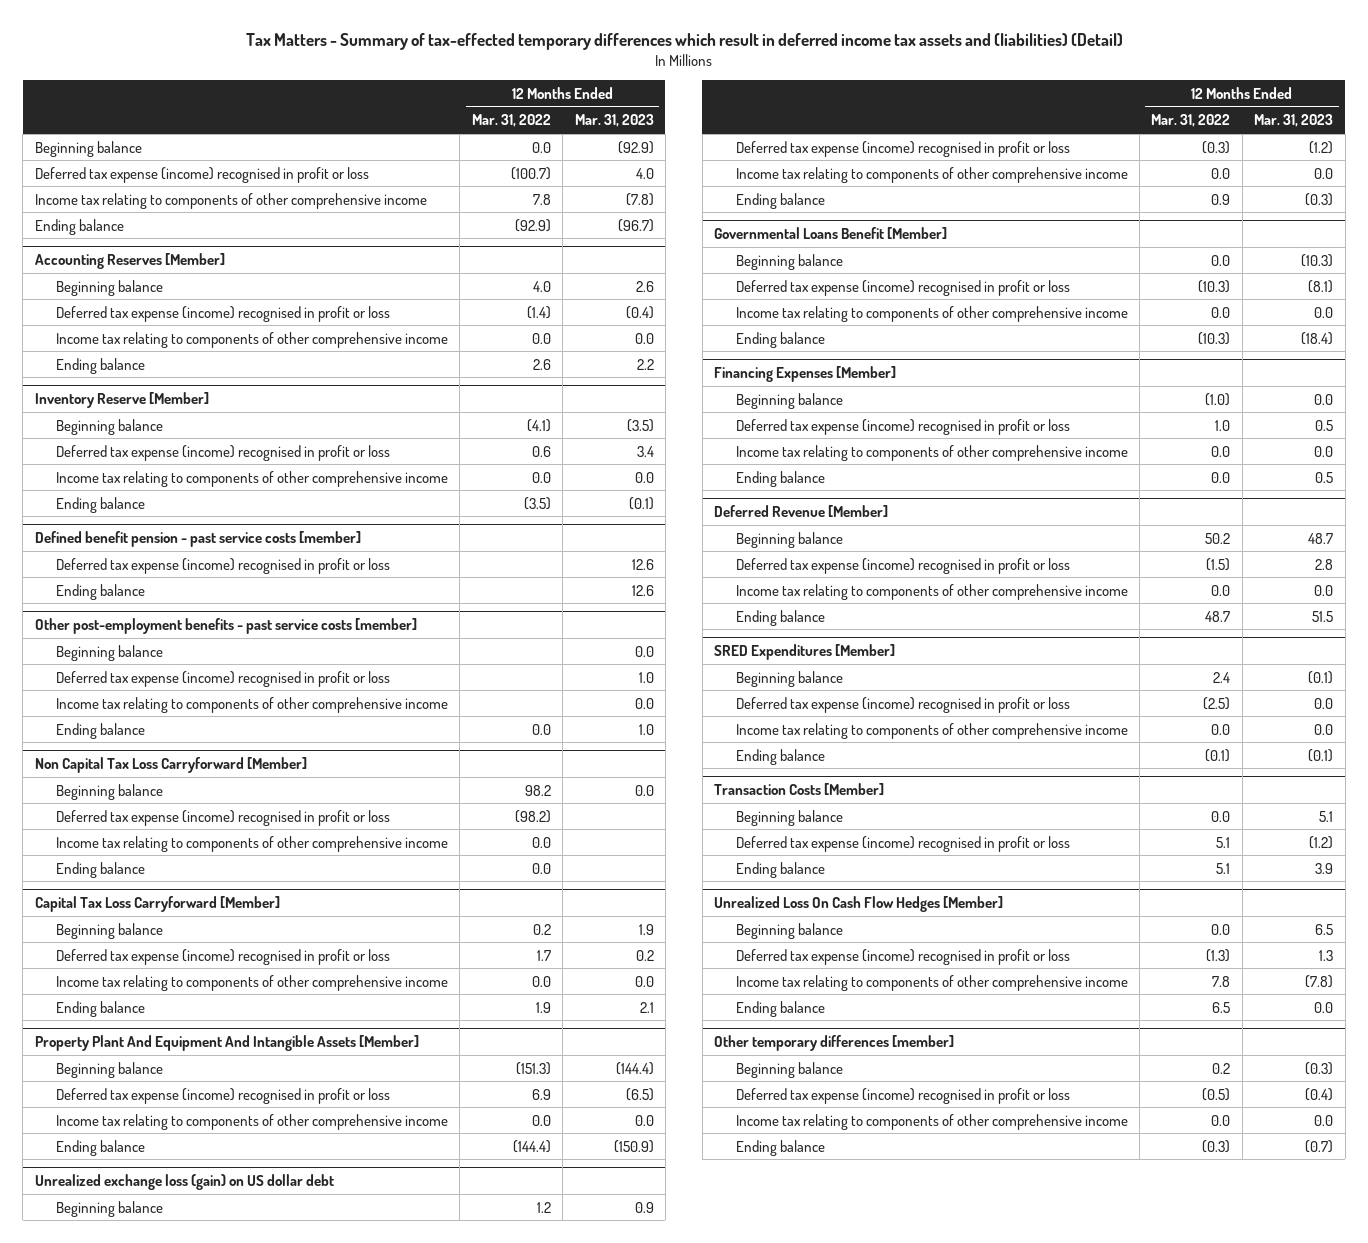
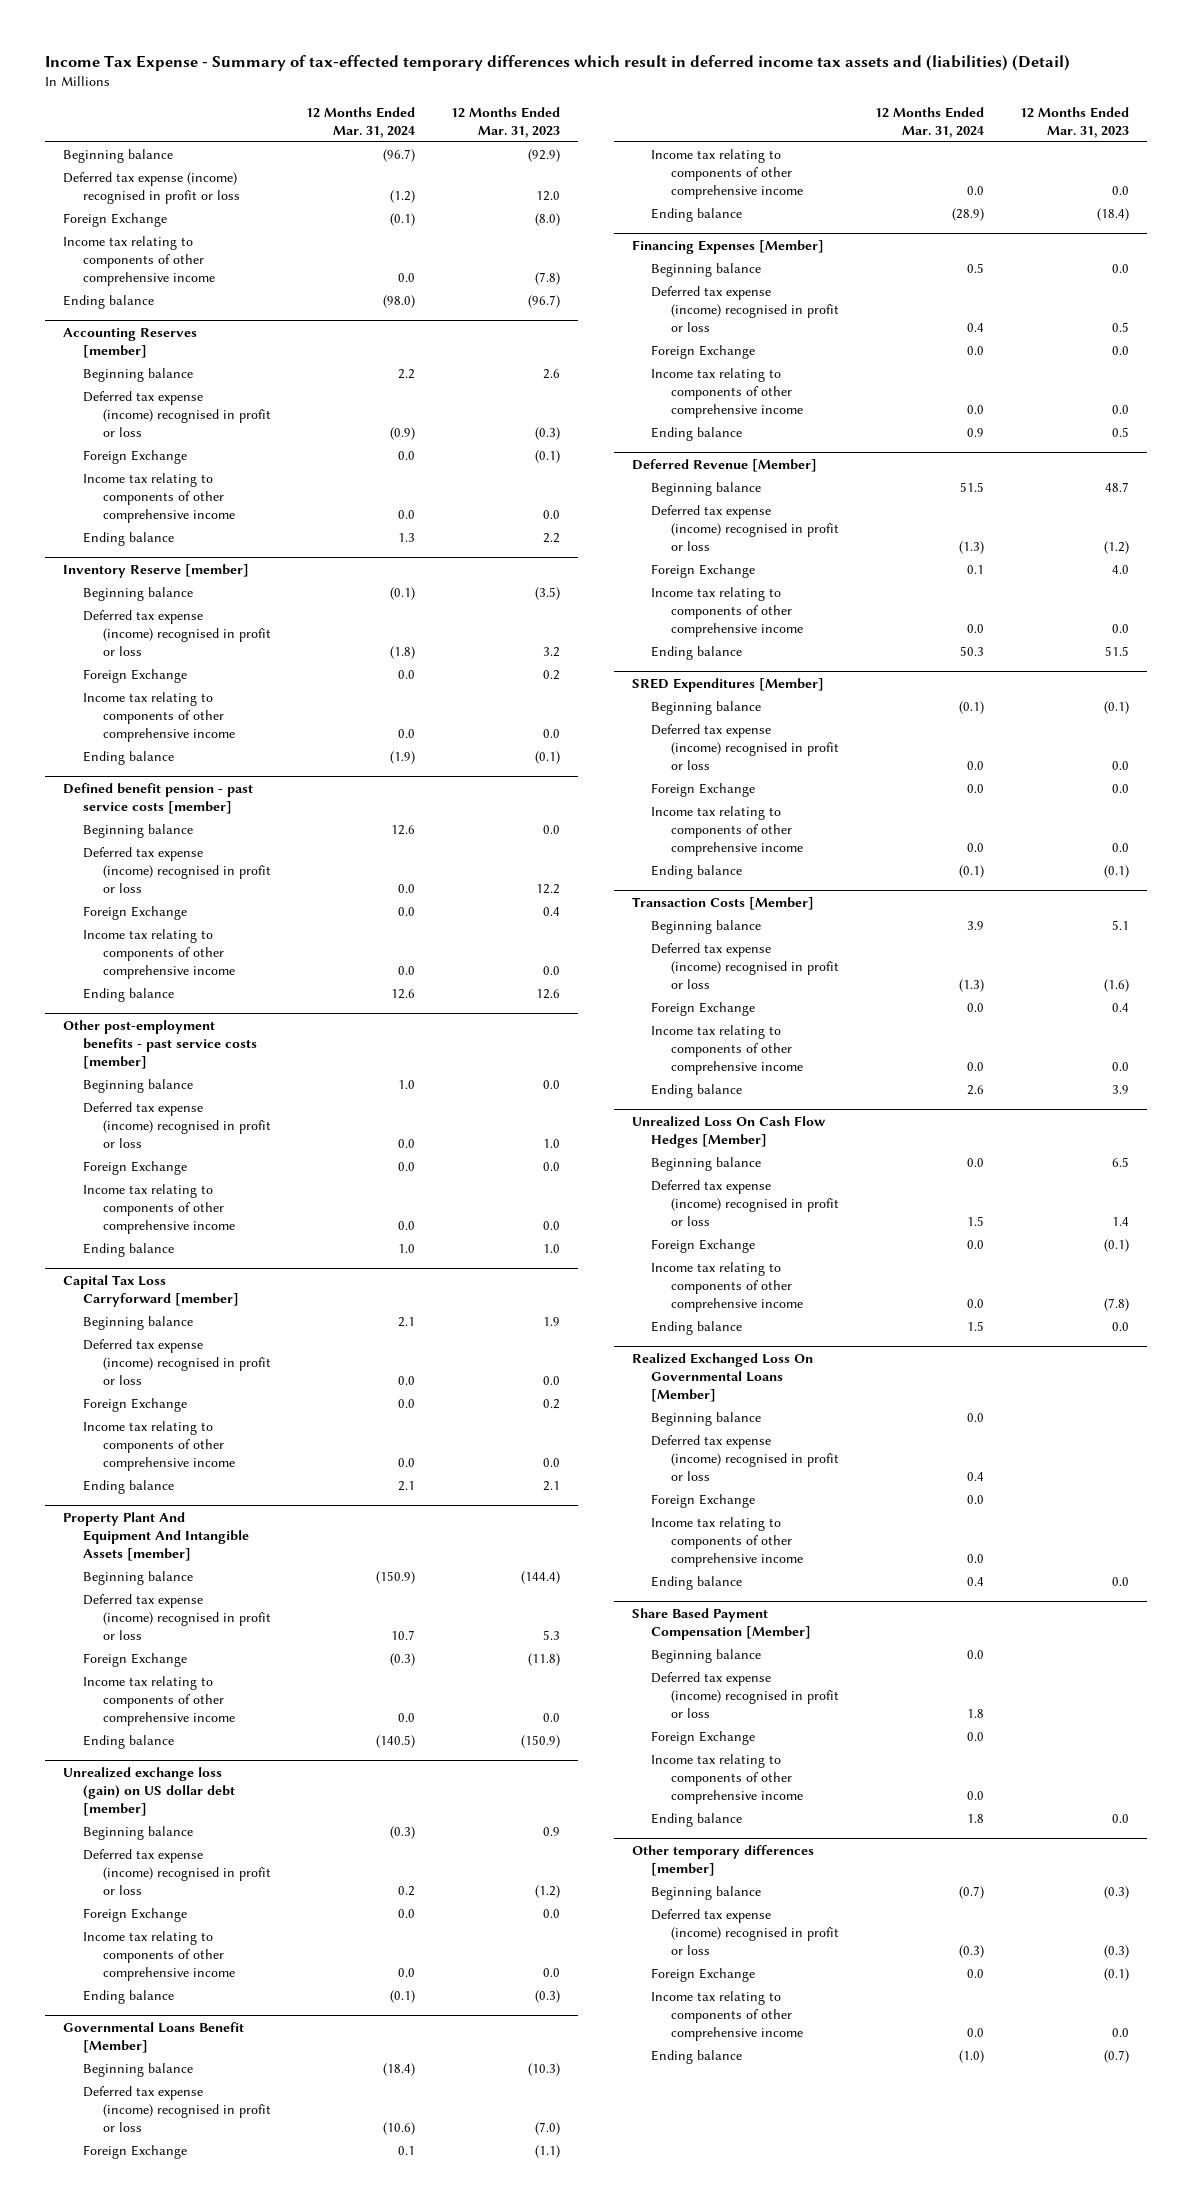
- Tax Matters - Summary of tax-effected temporary differences which result in deferred income tax assets and (liabilities) (Detail)
+ Income Tax Expense - Summary of tax-effected temporary differences which result in deferred income tax assets and (liabilities) (Detail)
- | 12 Months Ended Mar. 31, 2022 | 12 Months Ended Mar. 31, 2023
+ | 12 Months Ended Mar. 31, 2024 | 12 Months Ended Mar. 31, 2023
- Deferred tax expense (income) recognised in profit or loss | (100.7) | 4.0
+ Deferred tax expense (income) recognised in profit or loss | (1.2) | 12.0
+ Foreign Exchange | (0.1) | (8.0)
- Accounting Reserves [Member]
+ Accounting Reserves [member]
- Deferred tax expense (income) recognised in profit or loss | (1.4) | (0.4)
+ Deferred tax expense (income) recognised in profit or loss | (0.9) | (0.3)
+ Foreign Exchange | 0.0 | (0.1)
- Inventory Reserve [Member]
+ Inventory Reserve [member]
- Deferred tax expense (income) recognised in profit or loss | 0.6 | 3.4
+ Deferred tax expense (income) recognised in profit or loss | (1.8) | 3.2
+ Foreign Exchange | 0.0 | 0.2
@ Defined benefit pension - past service costs [member]
- Deferred tax expense (income) recognised in profit or loss | | 12.6
+ Beginning balance | 12.6 | 0.0
+ Deferred tax expense (income) recognised in profit or loss | 0.0 | 12.2
+ Foreign Exchange | 0.0 | 0.4
+ Income tax relating to components of other comprehensive income | 0.0 | 0.0
@ Other post-employment benefits - past service costs [member]
+ Foreign Exchange | 0.0 | 0.0
- Non Capital Tax Loss Carryforward [Member]
- Beginning balance | 98.2 | 0.0
- Deferred tax expense (income) recognised in profit or loss | (98.2) |
- Income tax relating to components of other comprehensive income | 0.0 |
- Ending balance | 0.0 |
- Capital Tax Loss Carryforward [Member]
+ Capital Tax Loss Carryforward [member]
- Deferred tax expense (income) recognised in profit or loss | 1.7 | 0.2
+ Deferred tax expense (income) recognised in profit or loss | 0.0 | 0.0
+ Foreign Exchange | 0.0 | 0.2
- Property Plant And Equipment And Intangible Assets [Member]
+ Property Plant And Equipment And Intangible Assets [member]
- Deferred tax expense (income) recognised in profit or loss | 6.9 | (6.5)
+ Deferred tax expense (income) recognised in profit or loss | 10.7 | 5.3
+ Foreign Exchange | (0.3) | (11.8)
- Unrealized exchange loss (gain) on US dollar debt
+ Unrealized exchange loss (gain) on US dollar debt [member]
+ Foreign Exchange | 0.0 | 0.0
@ Governmental Loans Benefit [Member]
- Deferred tax expense (income) recognised in profit or loss | (10.3) | (8.1)
+ Deferred tax expense (income) recognised in profit or loss | (10.6) | (7.0)
+ Foreign Exchange | 0.1 | (1.1)
@ Financing Expenses [Member]
+ Foreign Exchange | 0.0 | 0.0
@ Deferred Revenue [Member]
- Deferred tax expense (income) recognised in profit or loss | (1.5) | 2.8
+ Deferred tax expense (income) recognised in profit or loss | (1.3) | (1.2)
+ Foreign Exchange | 0.1 | 4.0
@ SRED Expenditures [Member]
+ Foreign Exchange | 0.0 | 0.0
@ Transaction Costs [Member]
- Deferred tax expense (income) recognised in profit or loss | 5.1 | (1.2)
+ Deferred tax expense (income) recognised in profit or loss | (1.3) | (1.6)
+ Foreign Exchange | 0.0 | 0.4
+ Income tax relating to components of other comprehensive income | 0.0 | 0.0
@ Unrealized Loss On Cash Flow Hedges [Member]
- Deferred tax expense (income) recognised in profit or loss | (1.3) | 1.3
+ Deferred tax expense (income) recognised in profit or loss | 1.5 | 1.4
+ Foreign Exchange | 0.0 | (0.1)
+ Realized Exchanged Loss On Governmental Loans [Member]
+ Beginning balance | 0.0 |
+ Deferred tax expense (income) recognised in profit or loss | 0.4 |
+ Foreign Exchange | 0.0 |
+ Income tax relating to components of other comprehensive income | 0.0 |
+ Ending balance | 0.4 | 0.0
+ Share Based Payment Compensation [Member]
+ Beginning balance | 0.0 |
+ Deferred tax expense (income) recognised in profit or loss | 1.8 |
+ Foreign Exchange | 0.0 |
+ Income tax relating to components of other comprehensive income | 0.0 |
+ Ending balance | 1.8 | 0.0
@ Other temporary differences [member]
- Deferred tax expense (income) recognised in profit or loss | (0.5) | (0.4)
+ Deferred tax expense (income) recognised in profit or loss | (0.3) | (0.3)
+ Foreign Exchange | 0.0 | (0.1)

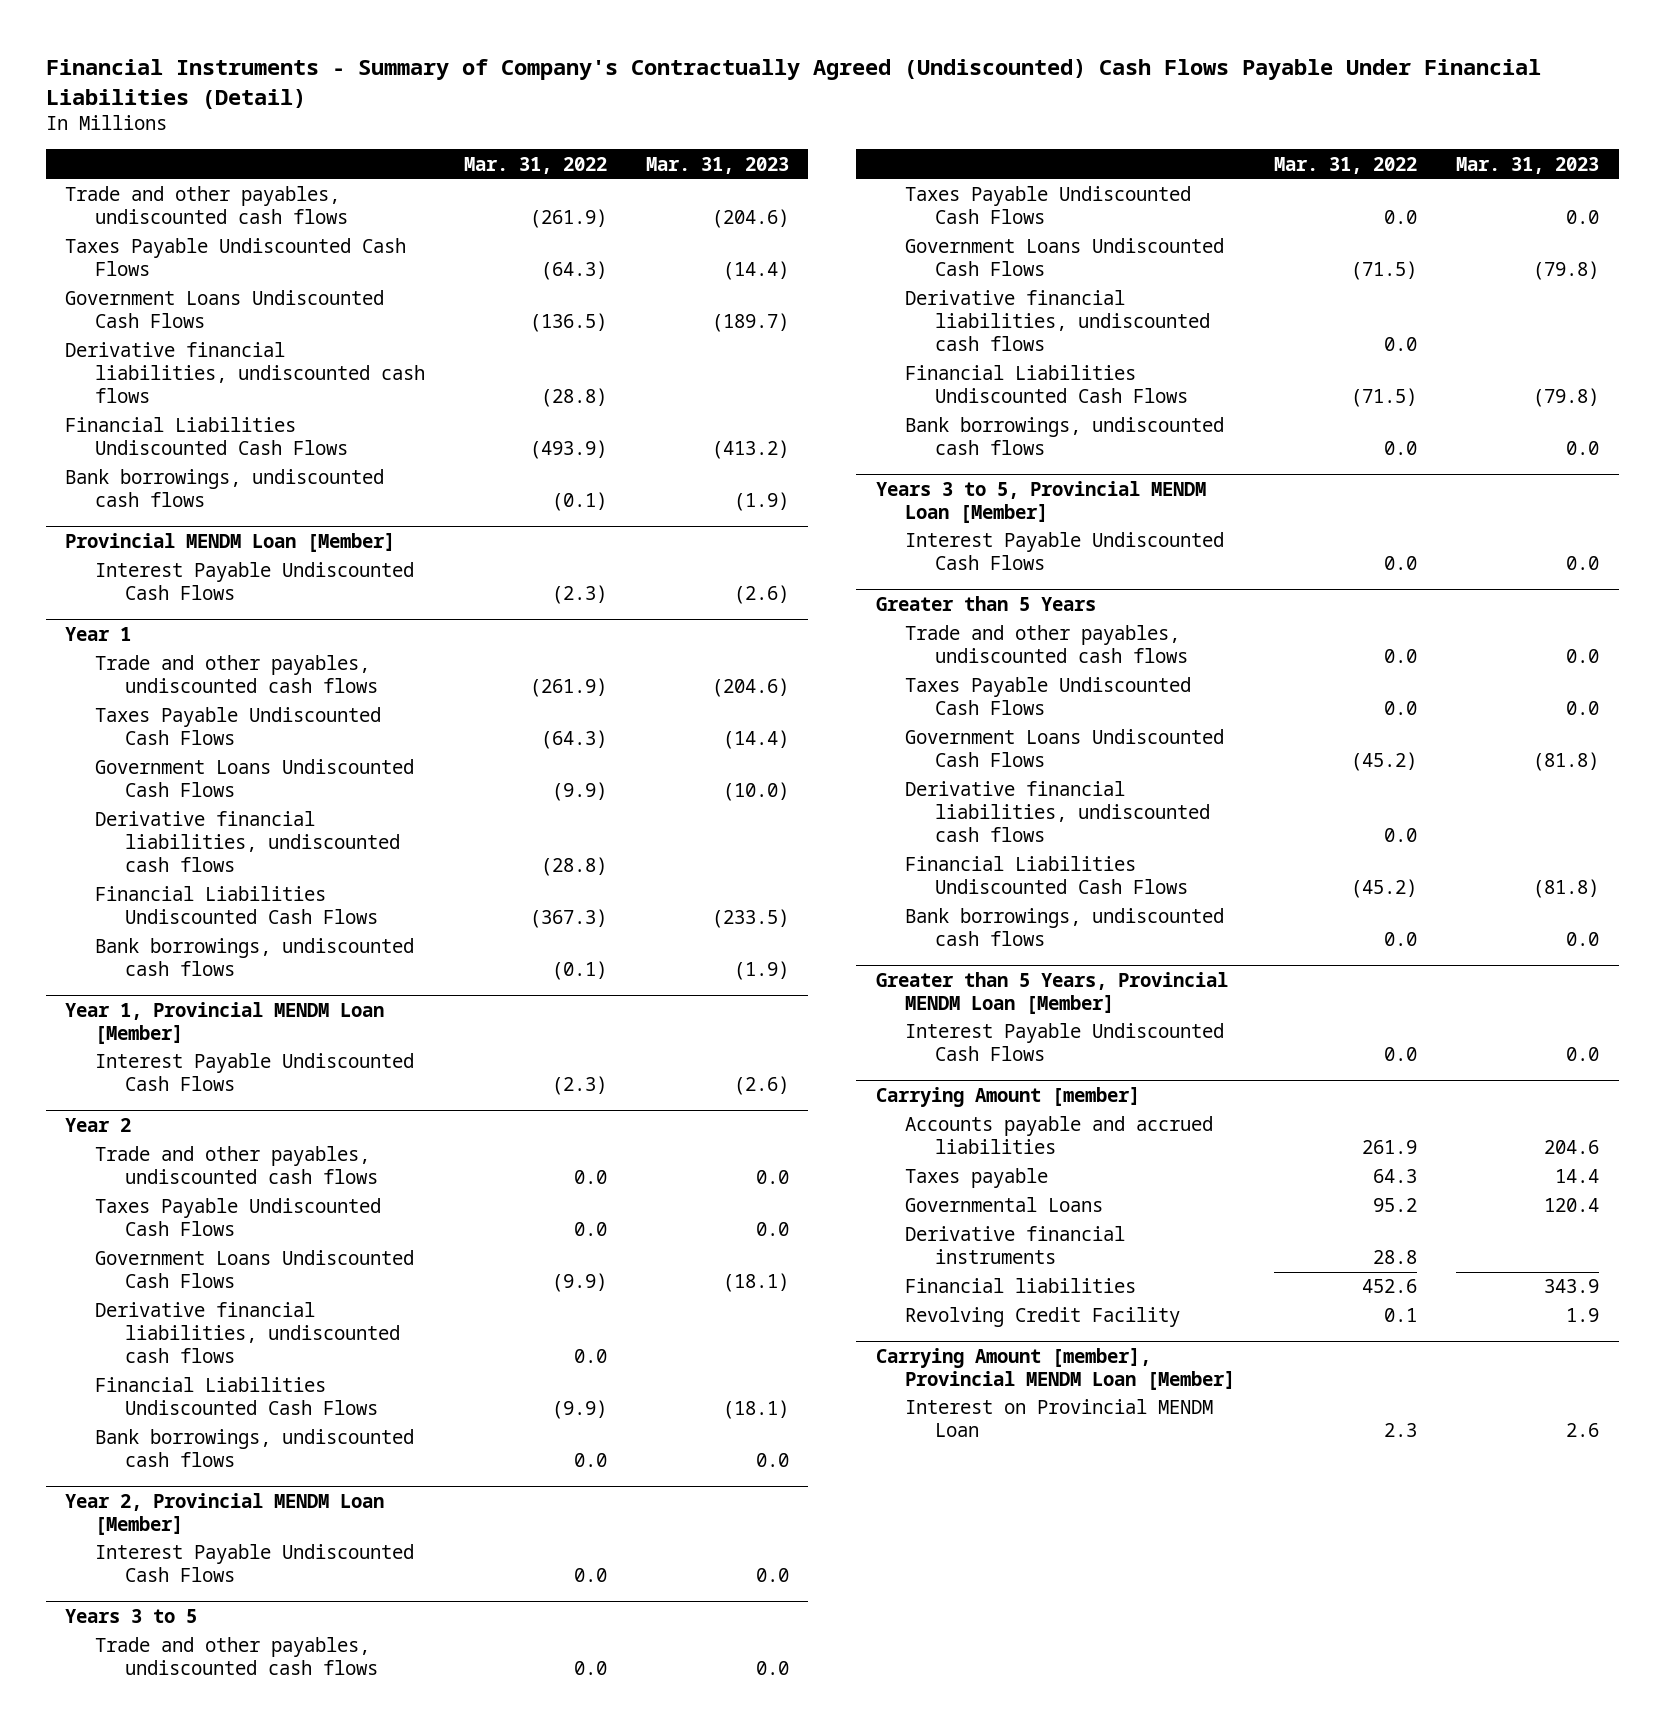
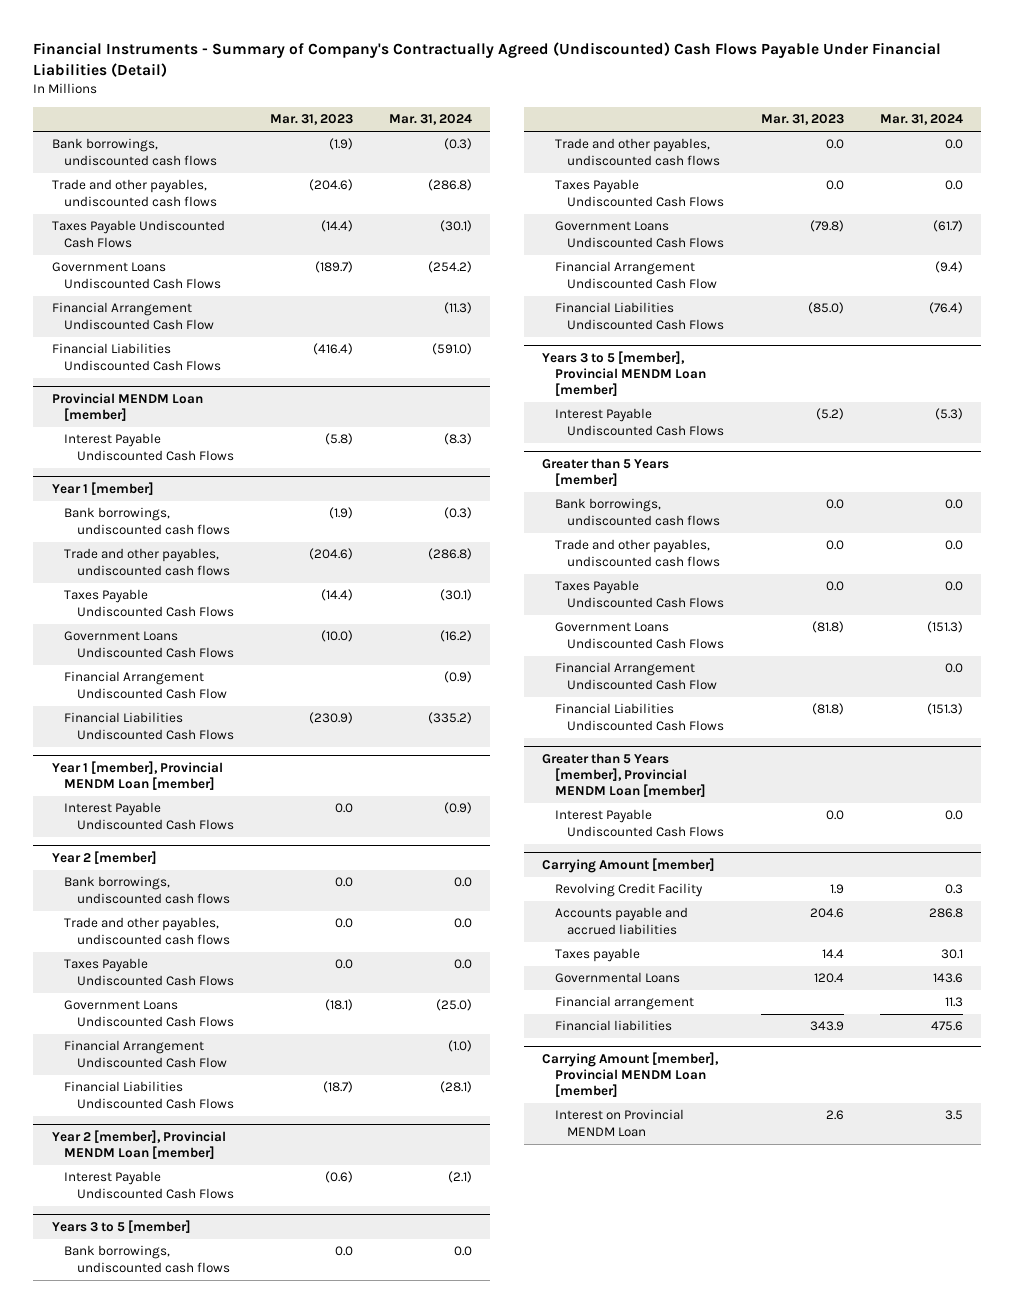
- | Mar. 31, 2022 | Mar. 31, 2023
+ | Mar. 31, 2023 | Mar. 31, 2024
+ Bank borrowings, undiscounted cash flows | (1.9) | (0.3)
- Derivative financial liabilities, undiscounted cash flows | (28.8) |
- Financial Liabilities Undiscounted Cash Flows | (493.9) | (413.2)
+ Financial Arrangement Undiscounted Cash Flow | | (11.3)
+ Financial Liabilities Undiscounted Cash Flows | (416.4) | (591.0)
+ Provincial MENDM Loan [member]
+ Interest Payable Undiscounted Cash Flows | (5.8) | (8.3)
+ Year 1 [member]
- Provincial MENDM Loan [Member]
- Interest Payable Undiscounted Cash Flows | (2.3) | (2.6)
- Year 1
- Derivative financial liabilities, undiscounted cash flows | (28.8) |
- Financial Liabilities Undiscounted Cash Flows | (367.3) | (233.5)
- Bank borrowings, undiscounted cash flows | (0.1) | (1.9)
- Year 1, Provincial MENDM Loan [Member]
- Interest Payable Undiscounted Cash Flows | (2.3) | (2.6)
- Year 2
+ Financial Arrangement Undiscounted Cash Flow | | (0.9)
+ Financial Liabilities Undiscounted Cash Flows | (230.9) | (335.2)
+ Year 1 [member], Provincial MENDM Loan [member]
+ Interest Payable Undiscounted Cash Flows | 0.0 | (0.9)
+ Year 2 [member]
+ Bank borrowings, undiscounted cash flows | 0.0 | 0.0
- Derivative financial liabilities, undiscounted cash flows | 0.0 |
- Financial Liabilities Undiscounted Cash Flows | (9.9) | (18.1)
+ Financial Arrangement Undiscounted Cash Flow | | (1.0)
+ Financial Liabilities Undiscounted Cash Flows | (18.7) | (28.1)
+ Year 2 [member], Provincial MENDM Loan [member]
+ Interest Payable Undiscounted Cash Flows | (0.6) | (2.1)
+ Years 3 to 5 [member]
- Year 2, Provincial MENDM Loan [Member]
- Interest Payable Undiscounted Cash Flows | 0.0 | 0.0
- Years 3 to 5
- Derivative financial liabilities, undiscounted cash flows | 0.0 |
- Financial Liabilities Undiscounted Cash Flows | (71.5) | (79.8)
+ Financial Arrangement Undiscounted Cash Flow | | (9.4)
+ Financial Liabilities Undiscounted Cash Flows | (85.0) | (76.4)
+ Years 3 to 5 [member], Provincial MENDM Loan [member]
+ Interest Payable Undiscounted Cash Flows | (5.2) | (5.3)
+ Greater than 5 Years [member]
- Years 3 to 5, Provincial MENDM Loan [Member]
- Interest Payable Undiscounted Cash Flows | 0.0 | 0.0
- Greater than 5 Years
- Derivative financial liabilities, undiscounted cash flows | 0.0 |
+ Financial Arrangement Undiscounted Cash Flow | | 0.0
- Bank borrowings, undiscounted cash flows | 0.0 | 0.0
- Greater than 5 Years, Provincial MENDM Loan [Member]
+ Greater than 5 Years [member], Provincial MENDM Loan [member]
@ Carrying Amount [member]
moved up: Revolving Credit Facility | 1.9 | 0.3
- Derivative financial instruments | 28.8 |
+ Financial arrangement | | 11.3
- Carrying Amount [member], Provincial MENDM Loan [Member]
+ Carrying Amount [member], Provincial MENDM Loan [member]

